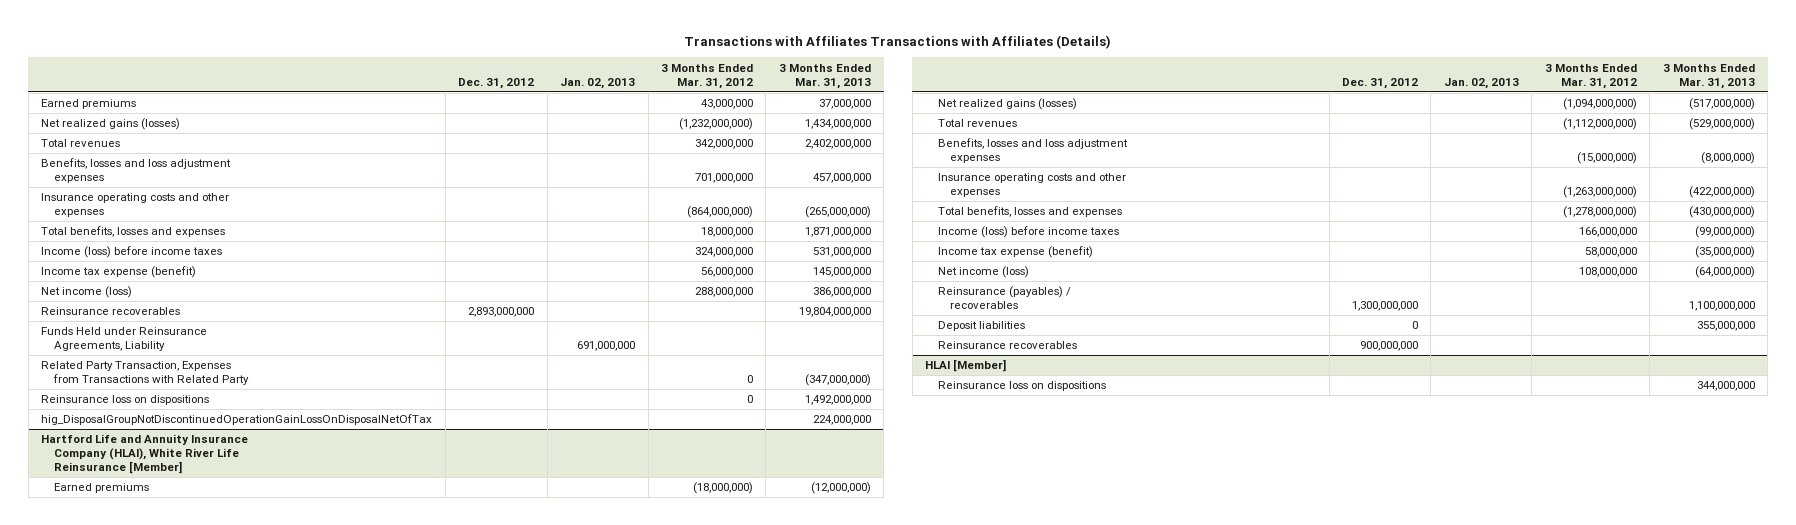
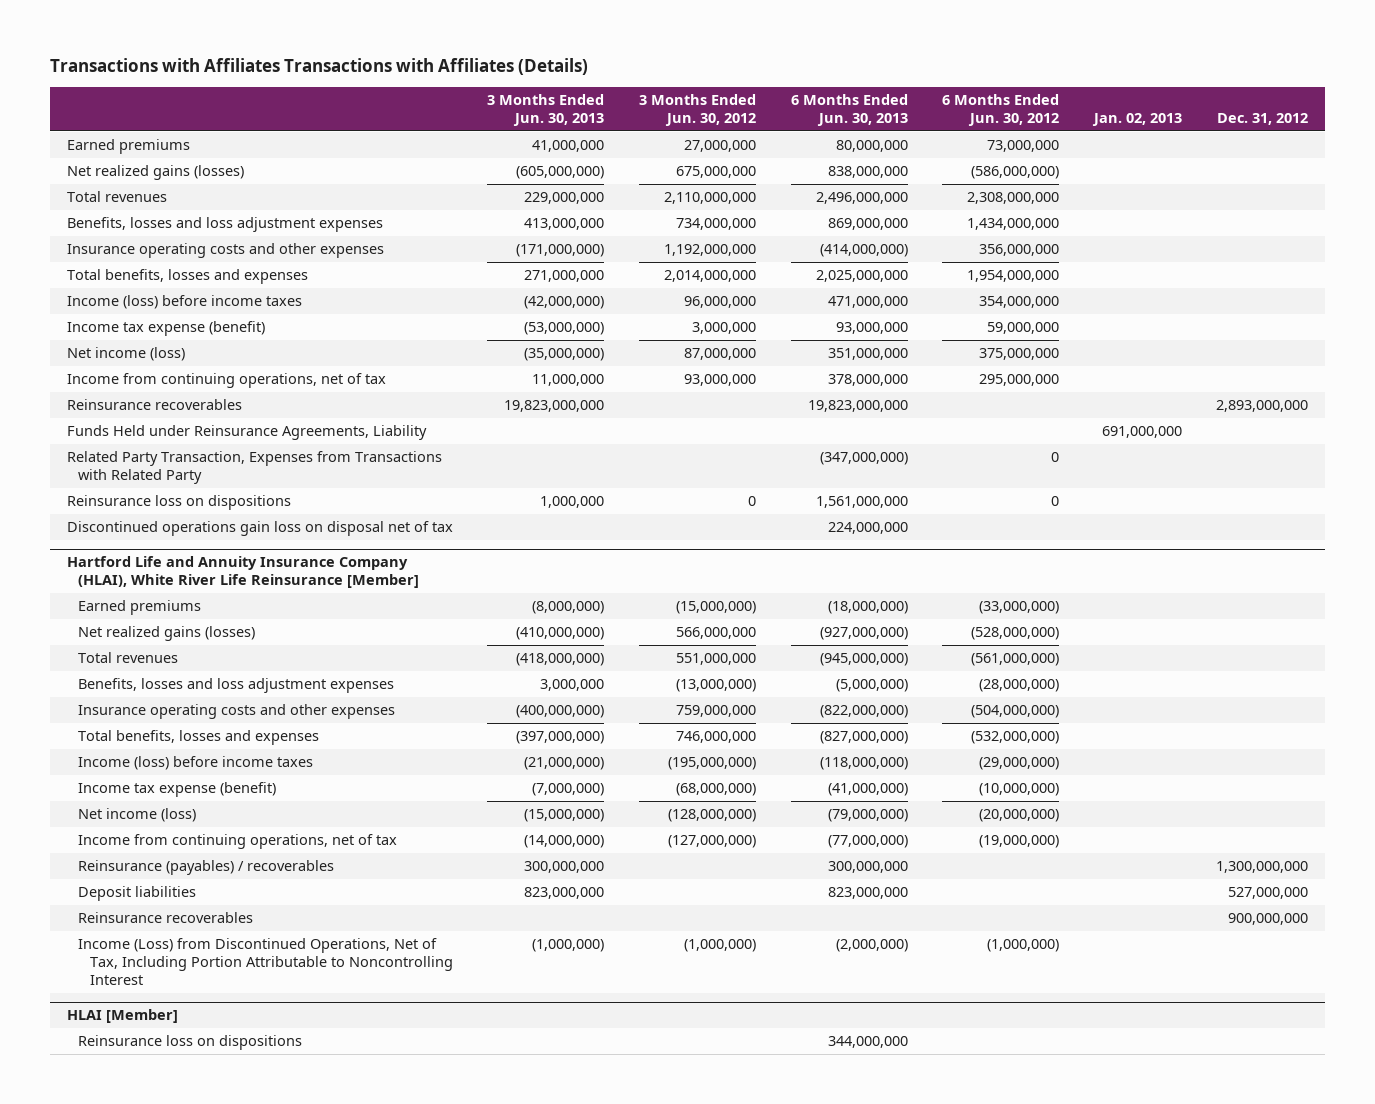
- | Dec. 31, 2012 | Jan. 02, 2013 | 3 Months Ended Mar. 31, 2012 | 3 Months Ended Mar. 31, 2013
+ | 3 Months Ended Jun. 30, 2013 | 3 Months Ended Jun. 30, 2012 | 6 Months Ended Jun. 30, 2013 | 6 Months Ended Jun. 30, 2012 | Jan. 02, 2013 | Dec. 31, 2012
+ Income from continuing operations, net of tax | 11,000,000 | 93,000,000 | 378,000,000 | 295,000,000 | |
- hig_DisposalGroupNotDiscontinuedOperationGainLossOnDisposalNetOfTax | | | | 224,000,000
+ Discontinued operations gain loss on disposal net of tax | | | 224,000,000 | | |
@ Hartford Life and Annuity Insurance Company (HLAI), White River Life Reinsurance [Member]
+ Income from continuing operations, net of tax | (14,000,000) | (127,000,000) | (77,000,000) | (19,000,000) | |
- Deposit liabilities | 0 | | | 355,000,000
+ Deposit liabilities | 823,000,000 | | 823,000,000 | | | 527,000,000
+ Income (Loss) from Discontinued Operations, Net of Tax, Including Portion Attributable to Noncontrolling Interest | (1,000,000) | (1,000,000) | (2,000,000) | (1,000,000) | |

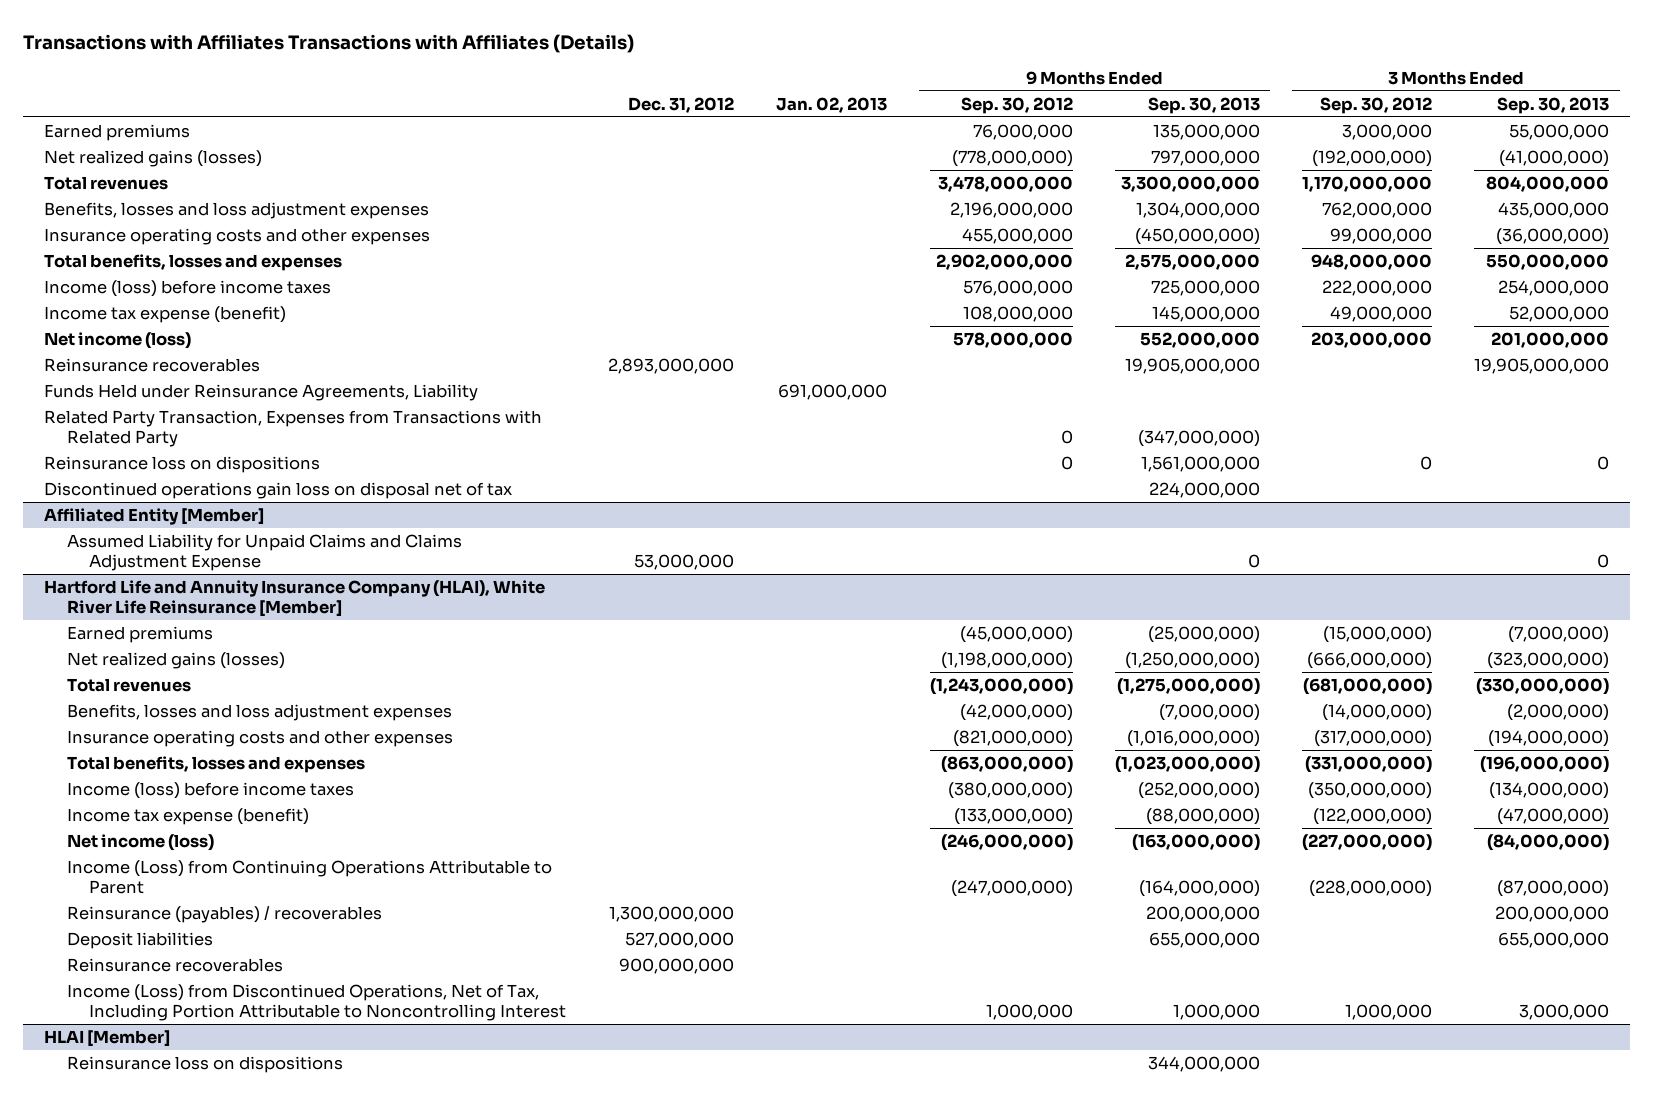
- | 3 Months Ended Jun. 30, 2013 | 3 Months Ended Jun. 30, 2012 | 6 Months Ended Jun. 30, 2013 | 6 Months Ended Jun. 30, 2012 | Jan. 02, 2013 | Dec. 31, 2012
+ | Dec. 31, 2012 | Jan. 02, 2013 | 9 Months Ended Sep. 30, 2012 | 9 Months Ended Sep. 30, 2013 | 3 Months Ended Sep. 30, 2012 | 3 Months Ended Sep. 30, 2013
- Income from continuing operations, net of tax | 11,000,000 | 93,000,000 | 378,000,000 | 295,000,000 | |
+ Affiliated Entity [Member]
+ Assumed Liability for Unpaid Claims and Claims Adjustment Expense | 53,000,000 | | | 0 | | 0
@ Hartford Life and Annuity Insurance Company (HLAI), White River Life Reinsurance [Member]
- Income from continuing operations, net of tax | (14,000,000) | (127,000,000) | (77,000,000) | (19,000,000) | |
+ Income (Loss) from Continuing Operations Attributable to Parent | | | (247,000,000) | (164,000,000) | (228,000,000) | (87,000,000)

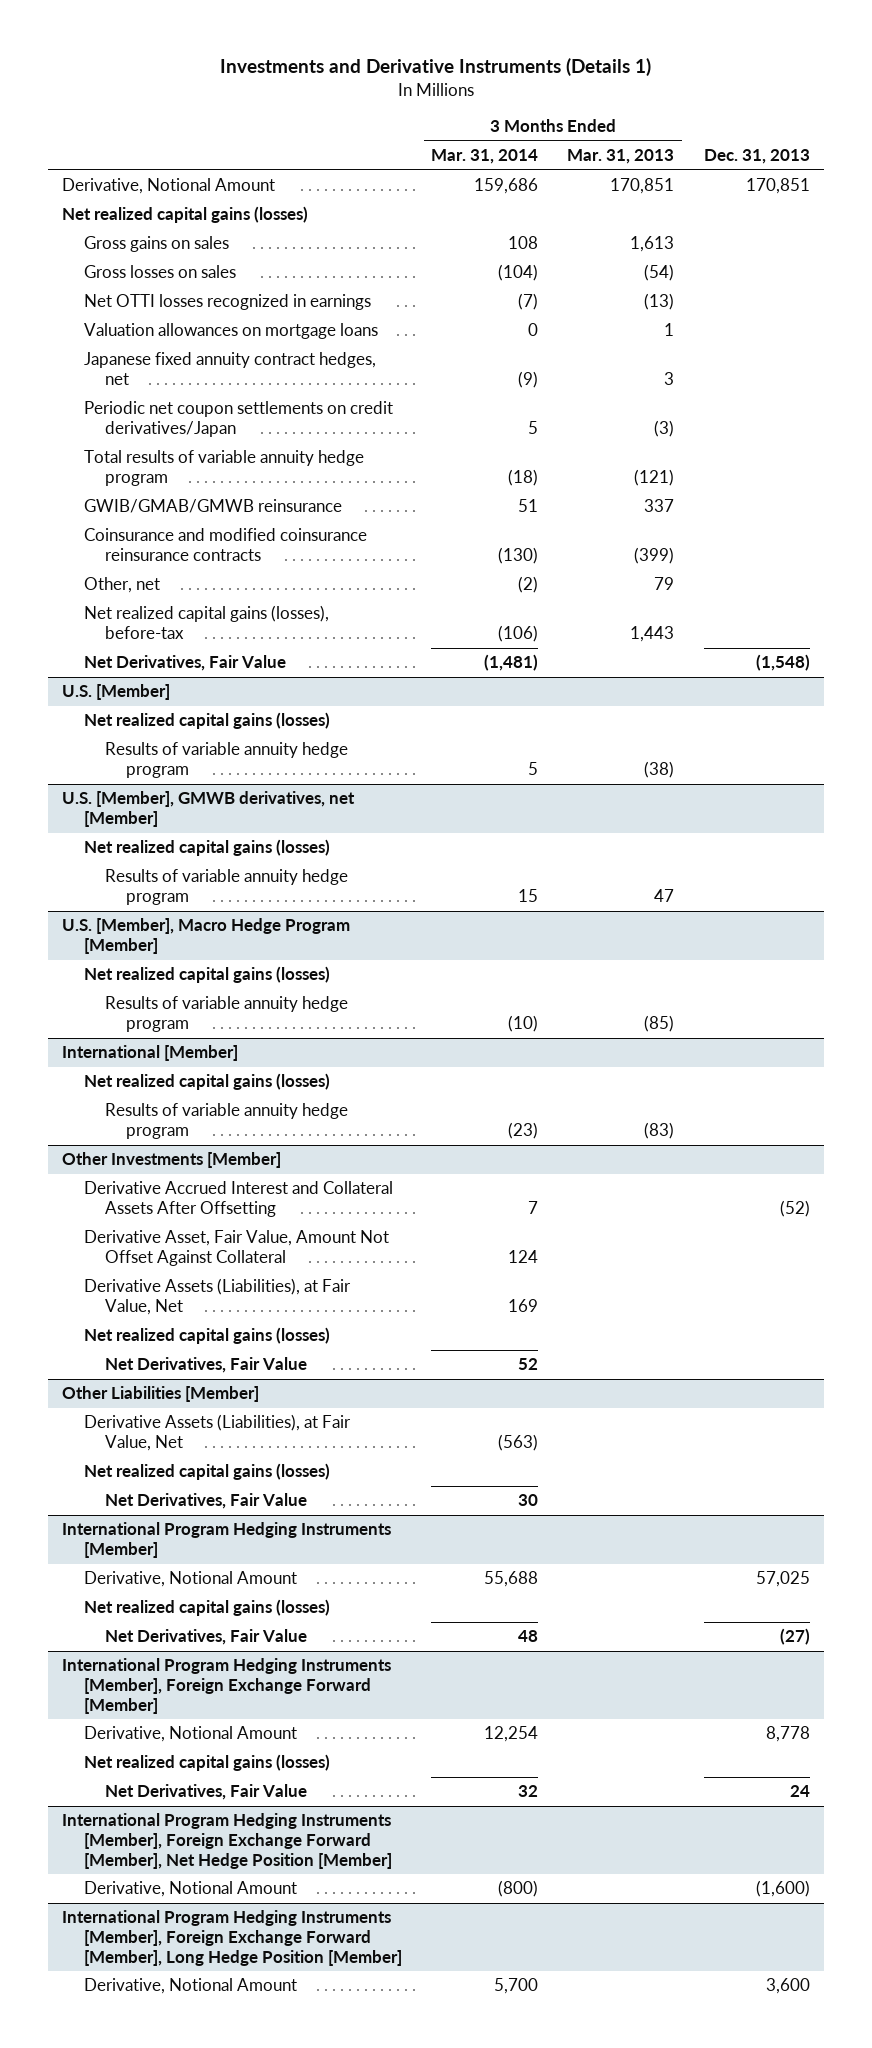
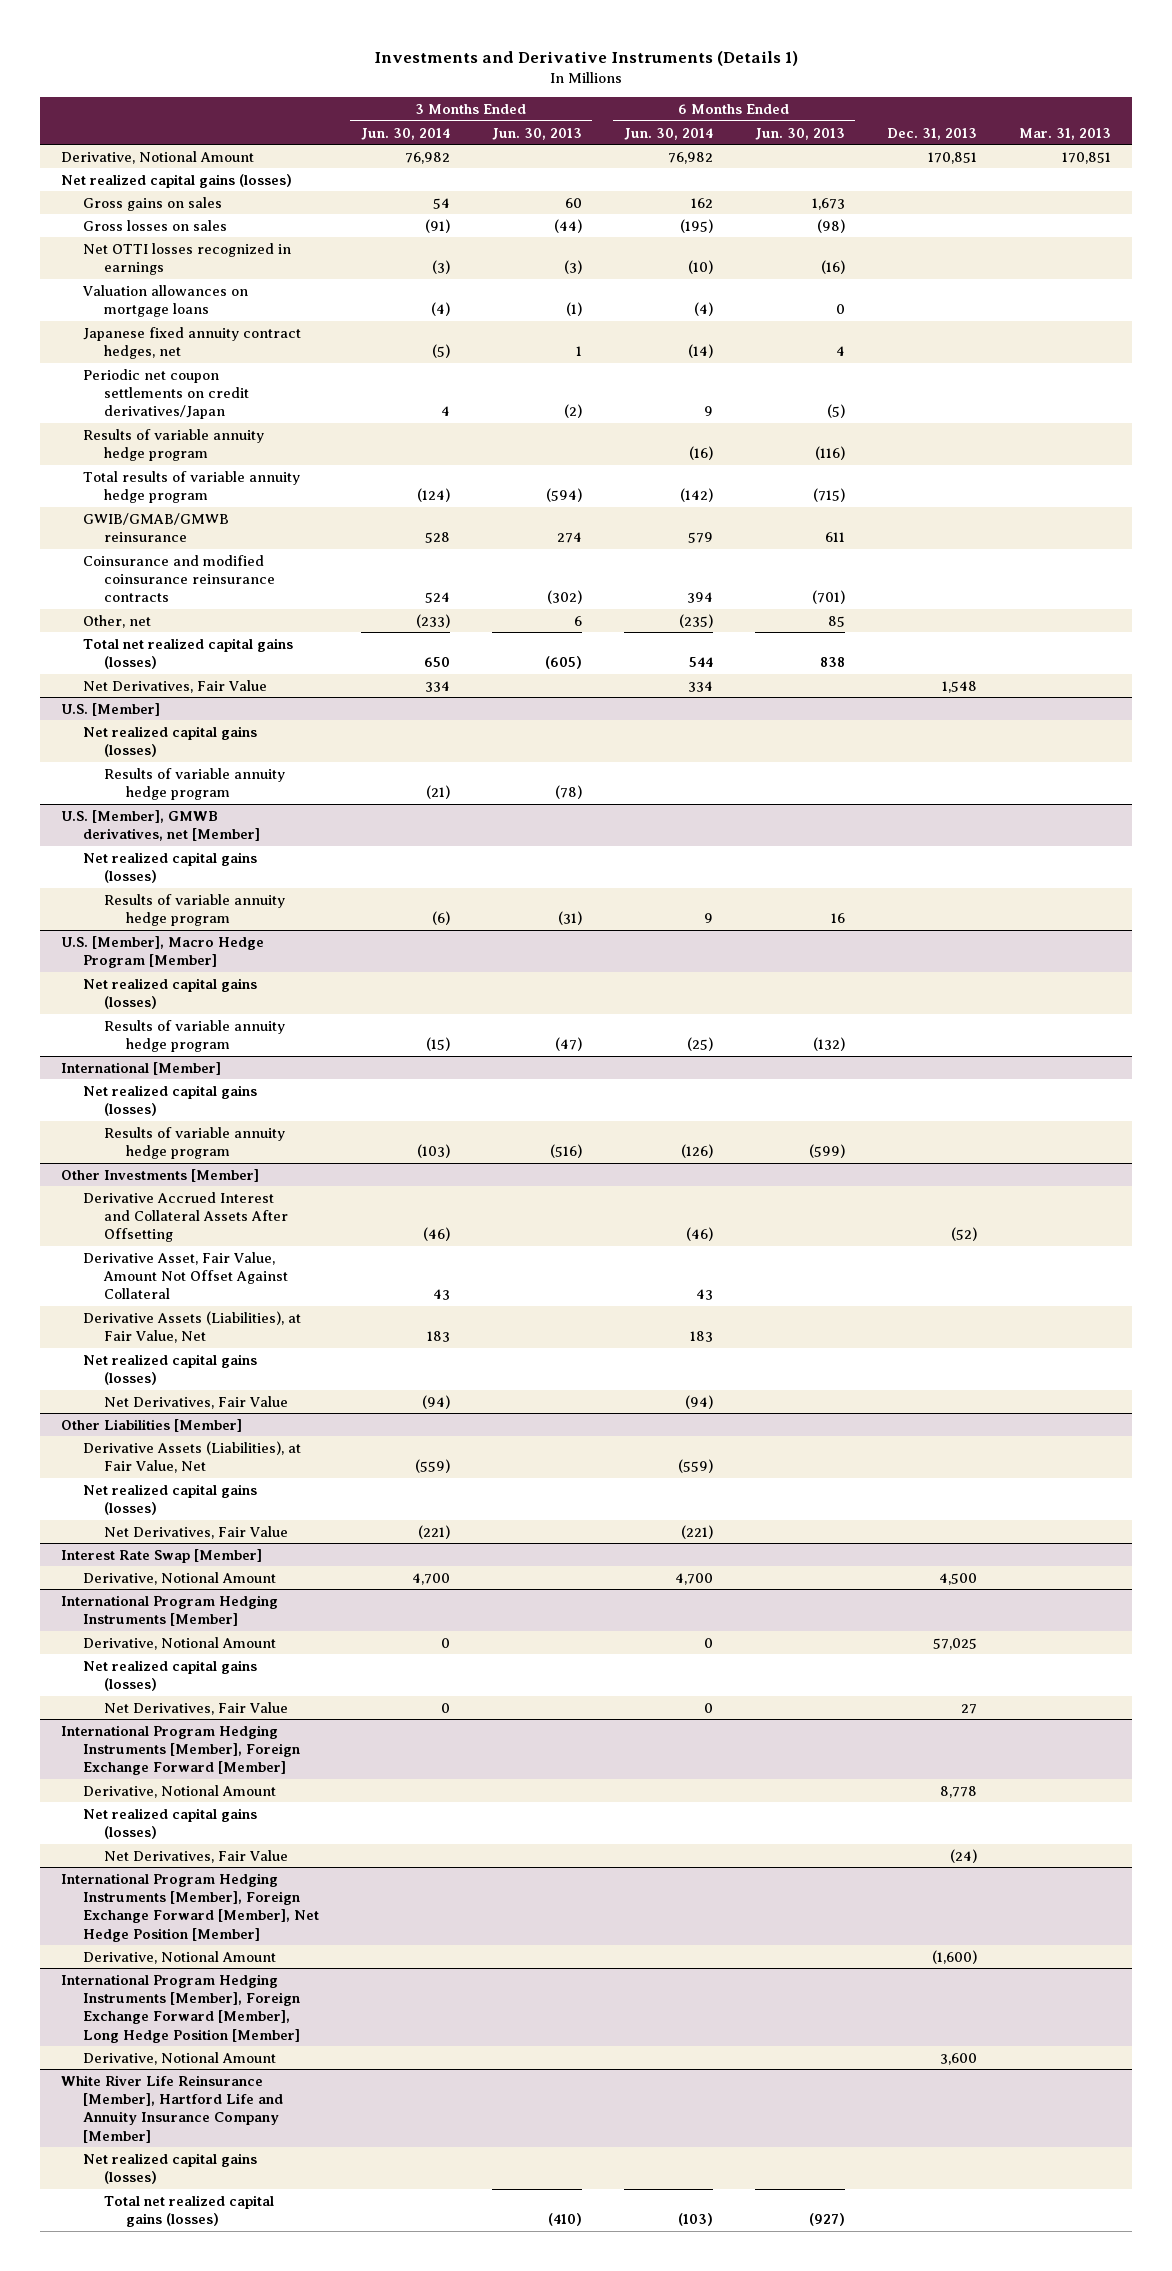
- | 3 Months Ended Mar. 31, 2014 | 3 Months Ended Mar. 31, 2013 | Dec. 31, 2013
+ | 3 Months Ended Jun. 30, 2014 | 3 Months Ended Jun. 30, 2013 | 6 Months Ended Jun. 30, 2014 | 6 Months Ended Jun. 30, 2013 | Dec. 31, 2013 | Mar. 31, 2013
+ Results of variable annuity hedge program | | | (16) | (116) | |
- Net realized capital gains (losses), before-tax | (106) | 1,443 |
- Net Derivatives, Fair Value | (1,481) | | (1,548)
+ Total net realized capital gains (losses) | 650 | (605) | 544 | 838 | |
+ Net Derivatives, Fair Value | 334 | | 334 | | 1,548 |
+ Interest Rate Swap [Member]
+ Derivative, Notional Amount | 4,700 | | 4,700 | | 4,500 |
@ International Program Hedging Instruments [Member]
- Net Derivatives, Fair Value | 48 | | (27)
+ Net Derivatives, Fair Value | 0 | | 0 | | 27 |
@ International Program Hedging Instruments [Member], Foreign Exchange Forward [Member]
- Net Derivatives, Fair Value | 32 | | 24
+ Net Derivatives, Fair Value | | | | | (24) |
+ White River Life Reinsurance [Member], Hartford Life and Annuity Insurance Company [Member]
+ Net realized capital gains (losses)
+ Total net realized capital gains (losses) | | (410) | (103) | (927) | |

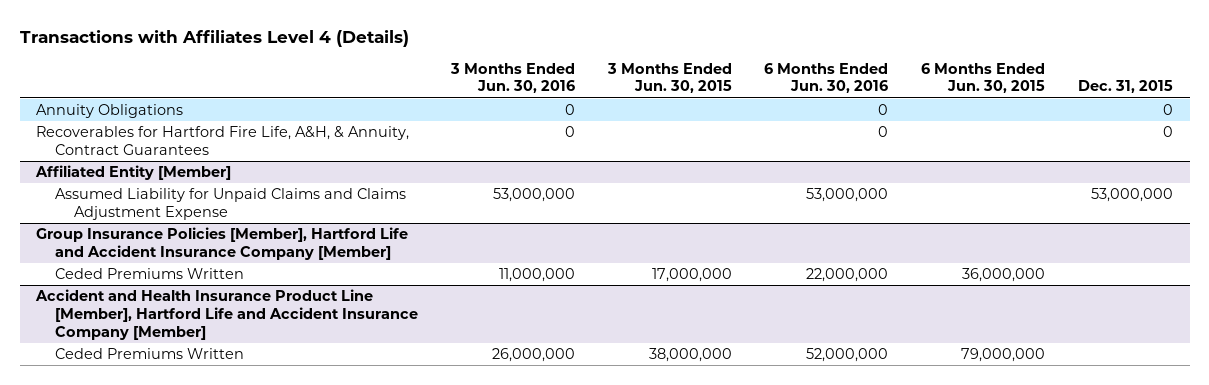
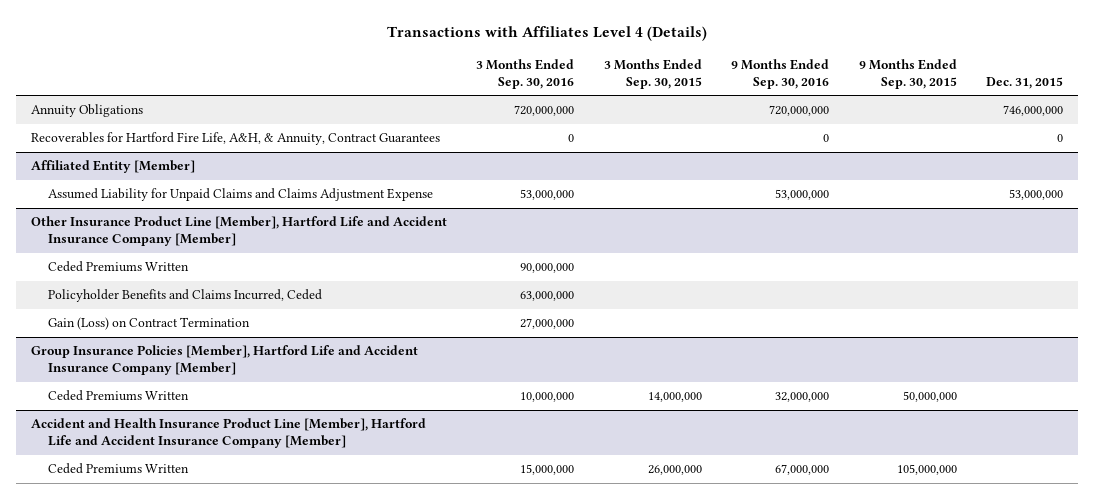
- | 3 Months Ended Jun. 30, 2016 | 3 Months Ended Jun. 30, 2015 | 6 Months Ended Jun. 30, 2016 | 6 Months Ended Jun. 30, 2015 | Dec. 31, 2015
+ | 3 Months Ended Sep. 30, 2016 | 3 Months Ended Sep. 30, 2015 | 9 Months Ended Sep. 30, 2016 | 9 Months Ended Sep. 30, 2015 | Dec. 31, 2015
- Annuity Obligations | 0 | | 0 | | 0
+ Annuity Obligations | 720,000,000 | | 720,000,000 | | 746,000,000
+ Other Insurance Product Line [Member], Hartford Life and Accident Insurance Company [Member]
+ Ceded Premiums Written | 90,000,000 | | | |
+ Policyholder Benefits and Claims Incurred, Ceded | 63,000,000 | | | |
+ Gain (Loss) on Contract Termination | 27,000,000 | | | |

